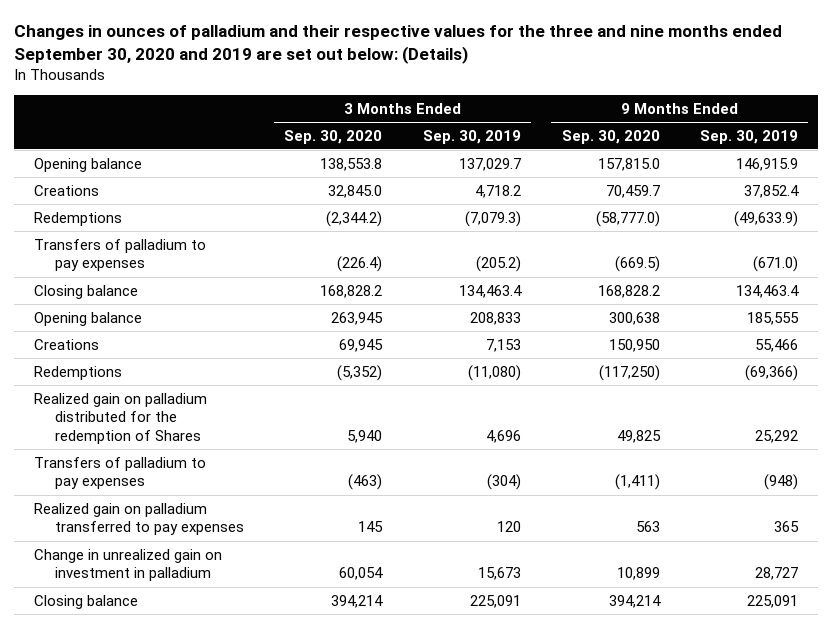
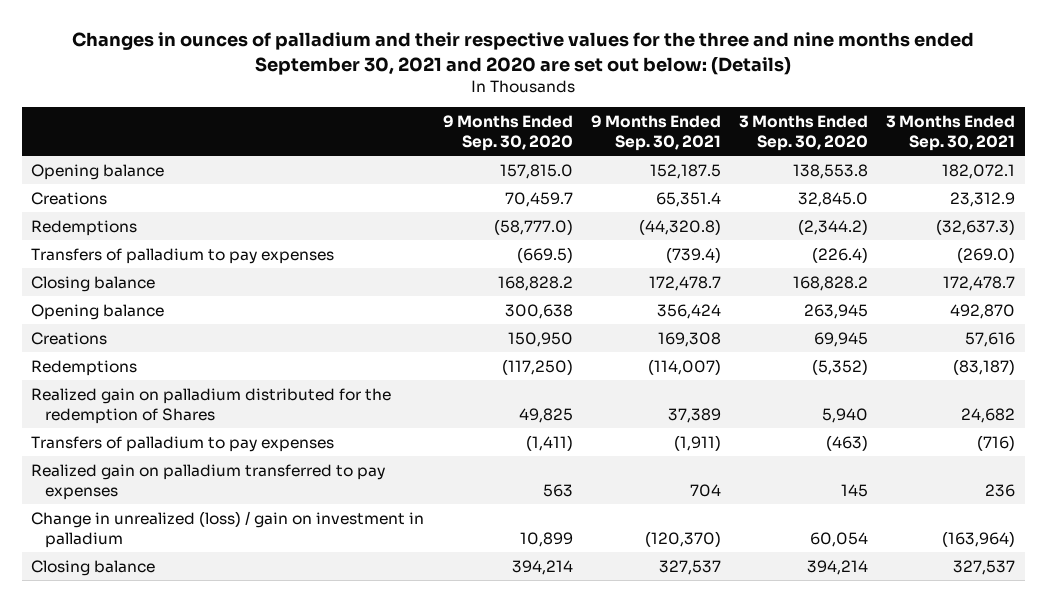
- Changes in ounces of palladium and their respective values for the three and nine months ended September 30, 2020 and 2019 are set out below: (Details)
+ Changes in ounces of palladium and their respective values for the three and nine months ended September 30, 2021 and 2020 are set out below: (Details)
- | 3 Months Ended Sep. 30, 2020 | 3 Months Ended Sep. 30, 2019 | 9 Months Ended Sep. 30, 2020 | 9 Months Ended Sep. 30, 2019
+ | 9 Months Ended Sep. 30, 2020 | 9 Months Ended Sep. 30, 2021 | 3 Months Ended Sep. 30, 2020 | 3 Months Ended Sep. 30, 2021
- Change in unrealized gain on investment in palladium | 60,054 | 15,673 | 10,899 | 28,727
+ Change in unrealized (loss) / gain on investment in palladium | 10,899 | (120,370) | 60,054 | (163,964)

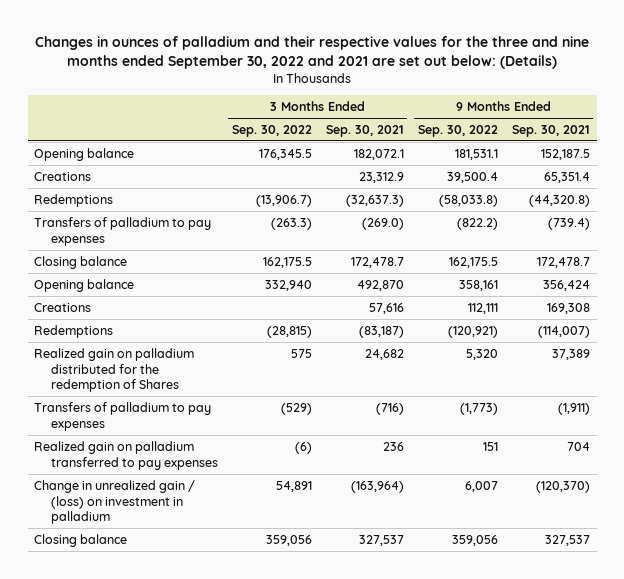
- Changes in ounces of palladium and their respective values for the three and nine months ended September 30, 2021 and 2020 are set out below: (Details)
+ Changes in ounces of palladium and their respective values for the three and nine months ended September 30, 2022 and 2021 are set out below: (Details)
- | 9 Months Ended Sep. 30, 2020 | 9 Months Ended Sep. 30, 2021 | 3 Months Ended Sep. 30, 2020 | 3 Months Ended Sep. 30, 2021
+ | 3 Months Ended Sep. 30, 2022 | 3 Months Ended Sep. 30, 2021 | 9 Months Ended Sep. 30, 2022 | 9 Months Ended Sep. 30, 2021
- Change in unrealized (loss) / gain on investment in palladium | 10,899 | (120,370) | 60,054 | (163,964)
+ Change in unrealized gain / (loss) on investment in palladium | 54,891 | (163,964) | 6,007 | (120,370)

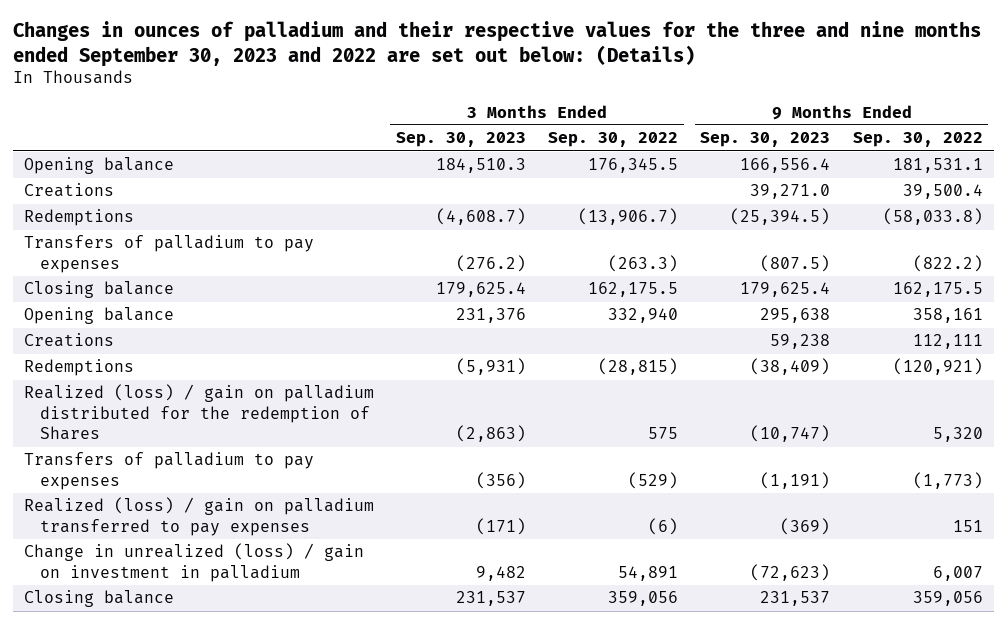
- Changes in ounces of palladium and their respective values for the three and nine months ended September 30, 2022 and 2021 are set out below: (Details)
+ Changes in ounces of palladium and their respective values for the three and nine months ended September 30, 2023 and 2022 are set out below: (Details)
- | 3 Months Ended Sep. 30, 2022 | 3 Months Ended Sep. 30, 2021 | 9 Months Ended Sep. 30, 2022 | 9 Months Ended Sep. 30, 2021
+ | 3 Months Ended Sep. 30, 2023 | 3 Months Ended Sep. 30, 2022 | 9 Months Ended Sep. 30, 2023 | 9 Months Ended Sep. 30, 2022
- Realized gain on palladium distributed for the redemption of Shares | 575 | 24,682 | 5,320 | 37,389
+ Realized (loss) / gain on palladium distributed for the redemption of Shares | (2,863) | 575 | (10,747) | 5,320
- Realized gain on palladium transferred to pay expenses | (6) | 236 | 151 | 704
- Change in unrealized gain / (loss) on investment in palladium | 54,891 | (163,964) | 6,007 | (120,370)
+ Realized (loss) / gain on palladium transferred to pay expenses | (171) | (6) | (369) | 151
+ Change in unrealized (loss) / gain on investment in palladium | 9,482 | 54,891 | (72,623) | 6,007

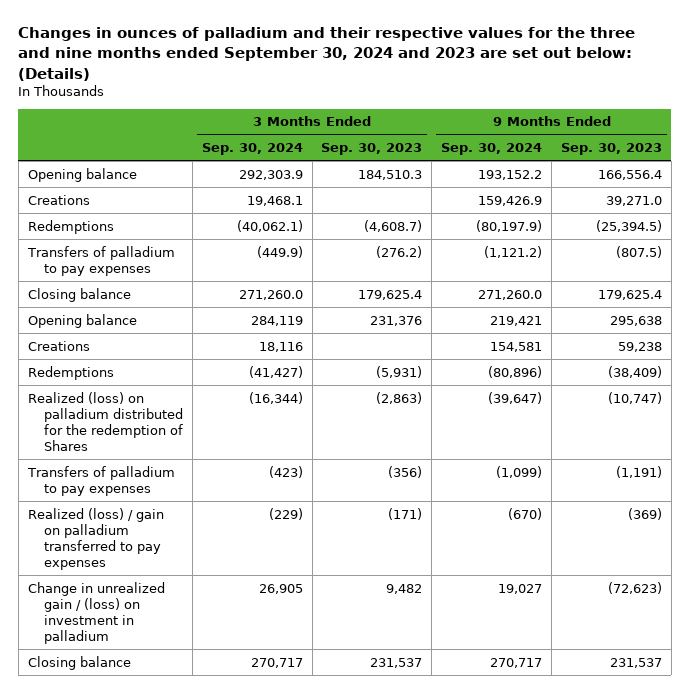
- Changes in ounces of palladium and their respective values for the three and nine months ended September 30, 2023 and 2022 are set out below: (Details)
+ Changes in ounces of palladium and their respective values for the three and nine months ended September 30, 2024 and 2023 are set out below: (Details)
- | 3 Months Ended Sep. 30, 2023 | 3 Months Ended Sep. 30, 2022 | 9 Months Ended Sep. 30, 2023 | 9 Months Ended Sep. 30, 2022
+ | 3 Months Ended Sep. 30, 2024 | 3 Months Ended Sep. 30, 2023 | 9 Months Ended Sep. 30, 2024 | 9 Months Ended Sep. 30, 2023
- Realized (loss) / gain on palladium distributed for the redemption of Shares | (2,863) | 575 | (10,747) | 5,320
+ Realized (loss) on palladium distributed for the redemption of Shares | (16,344) | (2,863) | (39,647) | (10,747)
- Change in unrealized (loss) / gain on investment in palladium | 9,482 | 54,891 | (72,623) | 6,007
+ Change in unrealized gain / (loss) on investment in palladium | 26,905 | 9,482 | 19,027 | (72,623)

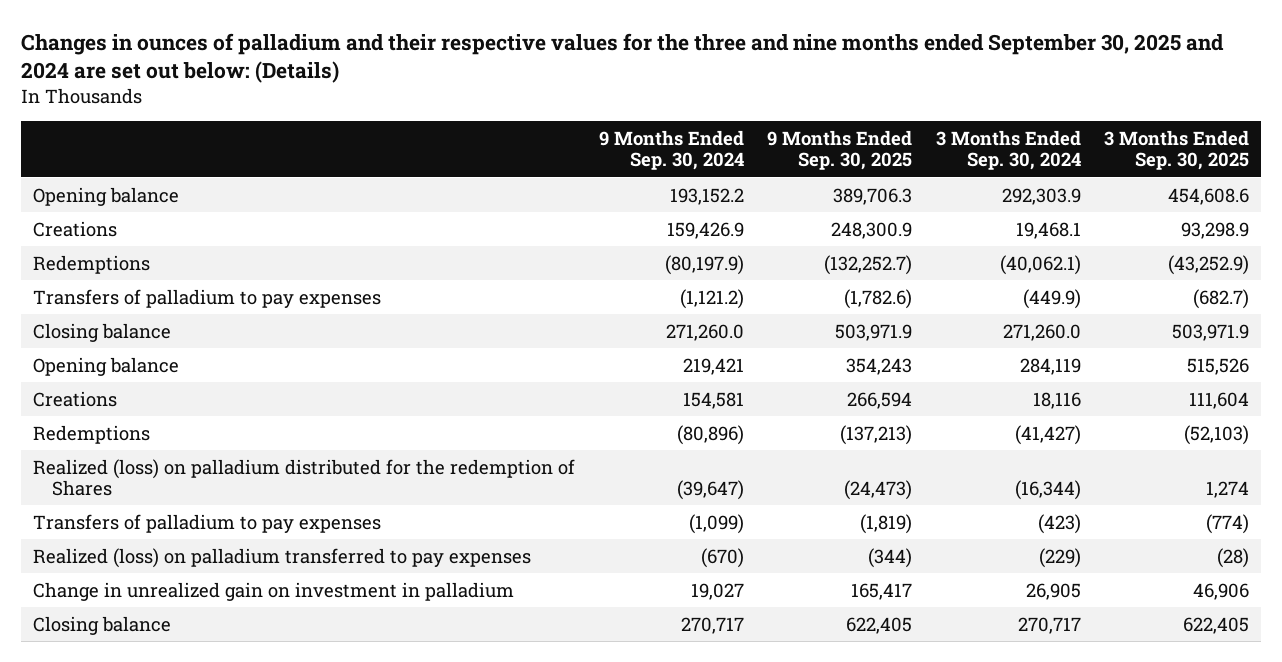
- Changes in ounces of palladium and their respective values for the three and nine months ended September 30, 2024 and 2023 are set out below: (Details)
+ Changes in ounces of palladium and their respective values for the three and nine months ended September 30, 2025 and 2024 are set out below: (Details)
- | 3 Months Ended Sep. 30, 2024 | 3 Months Ended Sep. 30, 2023 | 9 Months Ended Sep. 30, 2024 | 9 Months Ended Sep. 30, 2023
+ | 9 Months Ended Sep. 30, 2024 | 9 Months Ended Sep. 30, 2025 | 3 Months Ended Sep. 30, 2024 | 3 Months Ended Sep. 30, 2025
- Realized (loss) / gain on palladium transferred to pay expenses | (229) | (171) | (670) | (369)
- Change in unrealized gain / (loss) on investment in palladium | 26,905 | 9,482 | 19,027 | (72,623)
+ Realized (loss) on palladium transferred to pay expenses | (670) | (344) | (229) | (28)
+ Change in unrealized gain on investment in palladium | 19,027 | 165,417 | 26,905 | 46,906

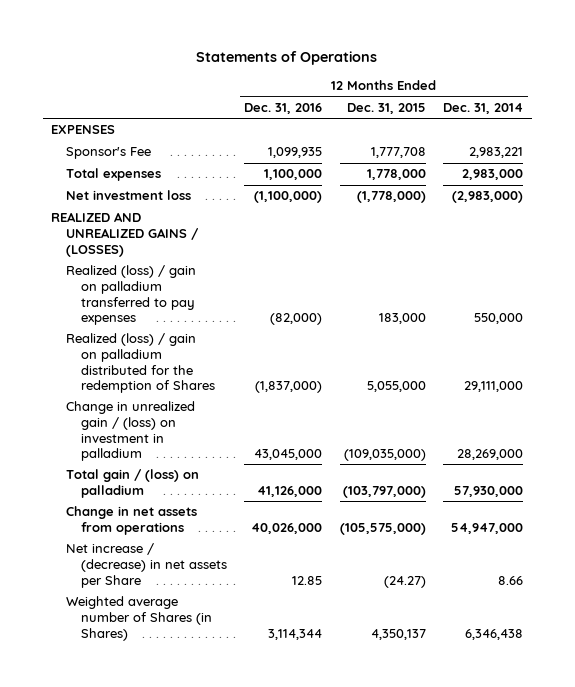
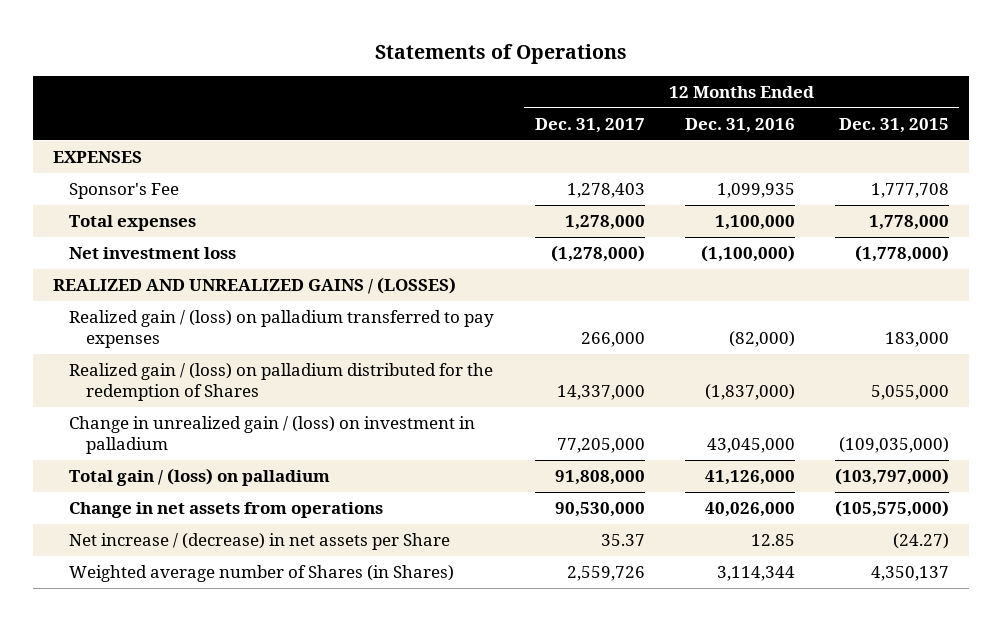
- | 12 Months Ended Dec. 31, 2016 | 12 Months Ended Dec. 31, 2015 | 12 Months Ended Dec. 31, 2014
+ | 12 Months Ended Dec. 31, 2017 | 12 Months Ended Dec. 31, 2016 | 12 Months Ended Dec. 31, 2015
- Realized (loss) / gain on palladium transferred to pay expenses | (82,000) | 183,000 | 550,000
- Realized (loss) / gain on palladium distributed for the redemption of Shares | (1,837,000) | 5,055,000 | 29,111,000
+ Realized gain / (loss) on palladium transferred to pay expenses | 266,000 | (82,000) | 183,000
+ Realized gain / (loss) on palladium distributed for the redemption of Shares | 14,337,000 | (1,837,000) | 5,055,000

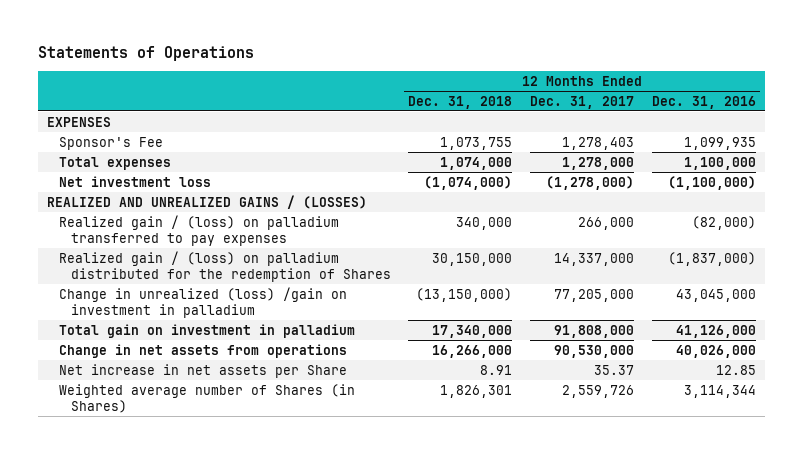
- | 12 Months Ended Dec. 31, 2017 | 12 Months Ended Dec. 31, 2016 | 12 Months Ended Dec. 31, 2015
+ | 12 Months Ended Dec. 31, 2018 | 12 Months Ended Dec. 31, 2017 | 12 Months Ended Dec. 31, 2016
- Change in unrealized gain / (loss) on investment in palladium | 77,205,000 | 43,045,000 | (109,035,000)
- Total gain / (loss) on palladium | 91,808,000 | 41,126,000 | (103,797,000)
+ Change in unrealized (loss) /gain on investment in palladium | (13,150,000) | 77,205,000 | 43,045,000
+ Total gain on investment in palladium | 17,340,000 | 91,808,000 | 41,126,000
- Net increase / (decrease) in net assets per Share | 35.37 | 12.85 | (24.27)
+ Net increase in net assets per Share | 8.91 | 35.37 | 12.85

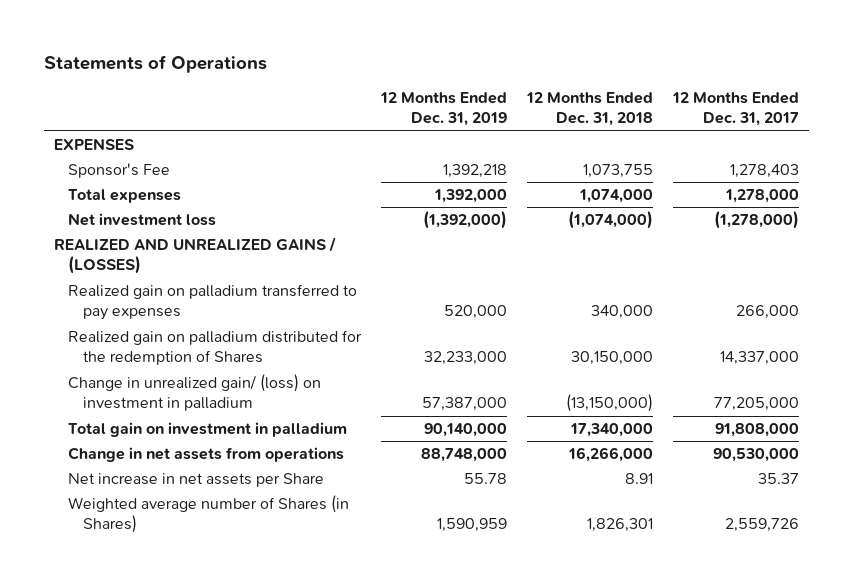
- | 12 Months Ended Dec. 31, 2018 | 12 Months Ended Dec. 31, 2017 | 12 Months Ended Dec. 31, 2016
+ | 12 Months Ended Dec. 31, 2019 | 12 Months Ended Dec. 31, 2018 | 12 Months Ended Dec. 31, 2017
- Realized gain / (loss) on palladium transferred to pay expenses | 340,000 | 266,000 | (82,000)
- Realized gain / (loss) on palladium distributed for the redemption of Shares | 30,150,000 | 14,337,000 | (1,837,000)
- Change in unrealized (loss) /gain on investment in palladium | (13,150,000) | 77,205,000 | 43,045,000
+ Realized gain on palladium transferred to pay expenses | 520,000 | 340,000 | 266,000
+ Realized gain on palladium distributed for the redemption of Shares | 32,233,000 | 30,150,000 | 14,337,000
+ Change in unrealized gain/ (loss) on investment in palladium | 57,387,000 | (13,150,000) | 77,205,000

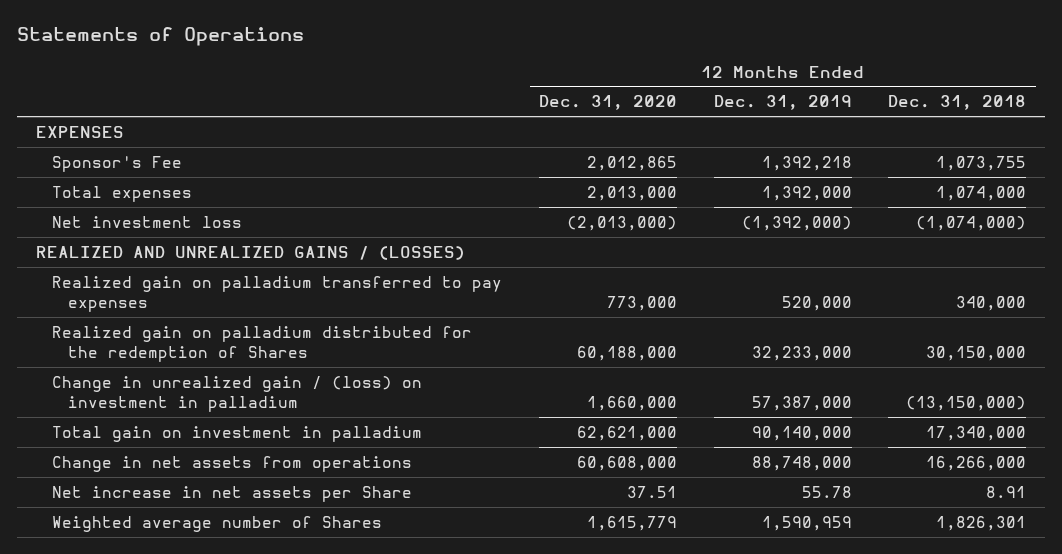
- | 12 Months Ended Dec. 31, 2019 | 12 Months Ended Dec. 31, 2018 | 12 Months Ended Dec. 31, 2017
+ | 12 Months Ended Dec. 31, 2020 | 12 Months Ended Dec. 31, 2019 | 12 Months Ended Dec. 31, 2018
- Change in unrealized gain/ (loss) on investment in palladium | 57,387,000 | (13,150,000) | 77,205,000
+ Change in unrealized gain / (loss) on investment in palladium | 1,660,000 | 57,387,000 | (13,150,000)
- Weighted average number of Shares (in Shares) | 1,590,959 | 1,826,301 | 2,559,726
+ Weighted average number of Shares | 1,615,779 | 1,590,959 | 1,826,301

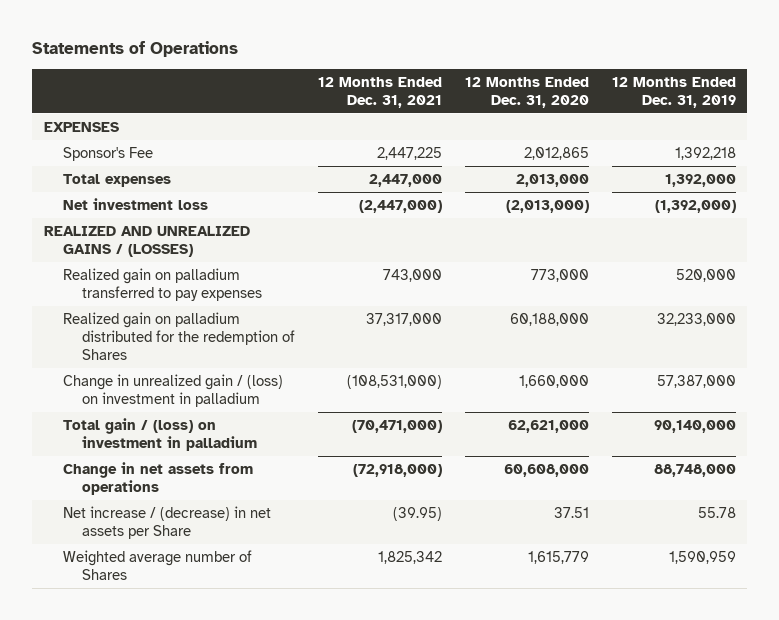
- | 12 Months Ended Dec. 31, 2020 | 12 Months Ended Dec. 31, 2019 | 12 Months Ended Dec. 31, 2018
+ | 12 Months Ended Dec. 31, 2021 | 12 Months Ended Dec. 31, 2020 | 12 Months Ended Dec. 31, 2019
- Total gain on investment in palladium | 62,621,000 | 90,140,000 | 17,340,000
+ Total gain / (loss) on investment in palladium | (70,471,000) | 62,621,000 | 90,140,000
- Net increase in net assets per Share | 37.51 | 55.78 | 8.91
+ Net increase / (decrease) in net assets per Share | (39.95) | 37.51 | 55.78

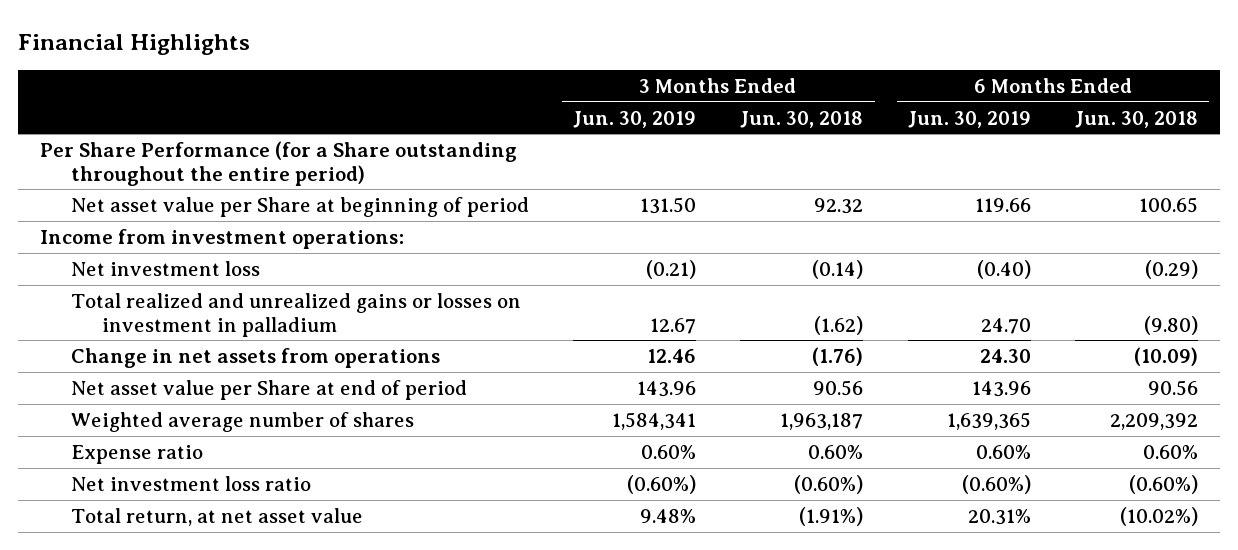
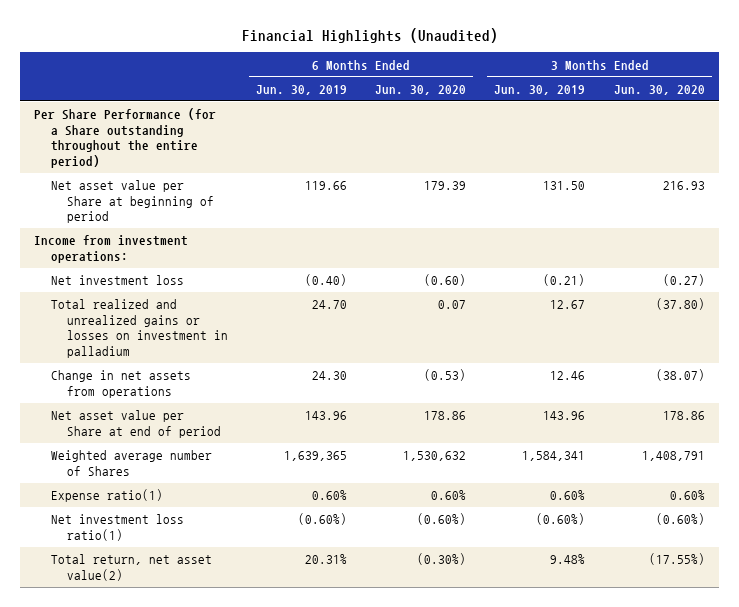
- Financial Highlights
+ Financial Highlights (Unaudited)
- | 3 Months Ended Jun. 30, 2019 | 3 Months Ended Jun. 30, 2018 | 6 Months Ended Jun. 30, 2019 | 6 Months Ended Jun. 30, 2018
+ | 6 Months Ended Jun. 30, 2019 | 6 Months Ended Jun. 30, 2020 | 3 Months Ended Jun. 30, 2019 | 3 Months Ended Jun. 30, 2020
- Weighted average number of shares | 1,584,341 | 1,963,187 | 1,639,365 | 2,209,392
- Expense ratio | 0.60% | 0.60% | 0.60% | 0.60%
- Net investment loss ratio | (0.60%) | (0.60%) | (0.60%) | (0.60%)
- Total return, at net asset value | 9.48% | (1.91%) | 20.31% | (10.02%)
+ Weighted average number of Shares | 1,639,365 | 1,530,632 | 1,584,341 | 1,408,791
+ Expense ratio(1) | 0.60% | 0.60% | 0.60% | 0.60%
+ Net investment loss ratio(1) | (0.60%) | (0.60%) | (0.60%) | (0.60%)
+ Total return, net asset value(2) | 20.31% | (0.30%) | 9.48% | (17.55%)

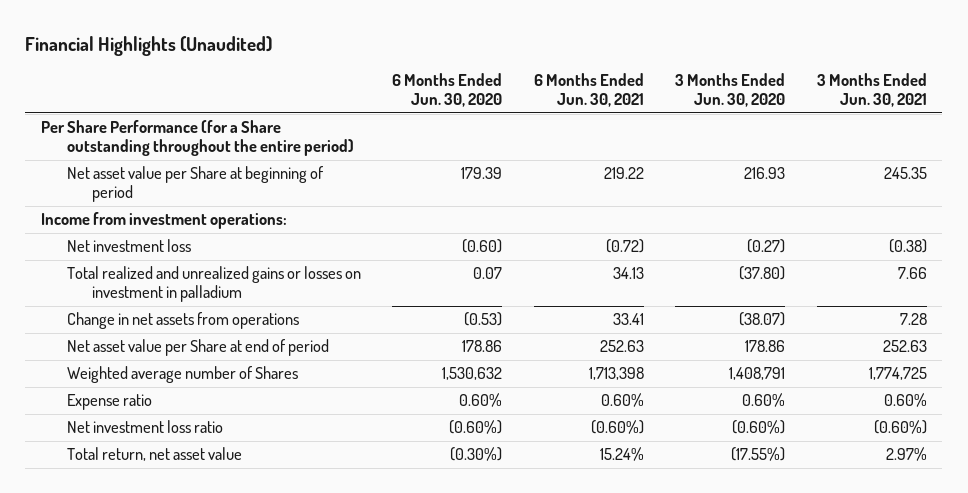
- | 6 Months Ended Jun. 30, 2019 | 6 Months Ended Jun. 30, 2020 | 3 Months Ended Jun. 30, 2019 | 3 Months Ended Jun. 30, 2020
+ | 6 Months Ended Jun. 30, 2020 | 6 Months Ended Jun. 30, 2021 | 3 Months Ended Jun. 30, 2020 | 3 Months Ended Jun. 30, 2021
- Expense ratio(1) | 0.60% | 0.60% | 0.60% | 0.60%
- Net investment loss ratio(1) | (0.60%) | (0.60%) | (0.60%) | (0.60%)
- Total return, net asset value(2) | 20.31% | (0.30%) | 9.48% | (17.55%)
+ Expense ratio | 0.60% | 0.60% | 0.60% | 0.60%
+ Net investment loss ratio | (0.60%) | (0.60%) | (0.60%) | (0.60%)
+ Total return, net asset value | (0.30%) | 15.24% | (17.55%) | 2.97%

